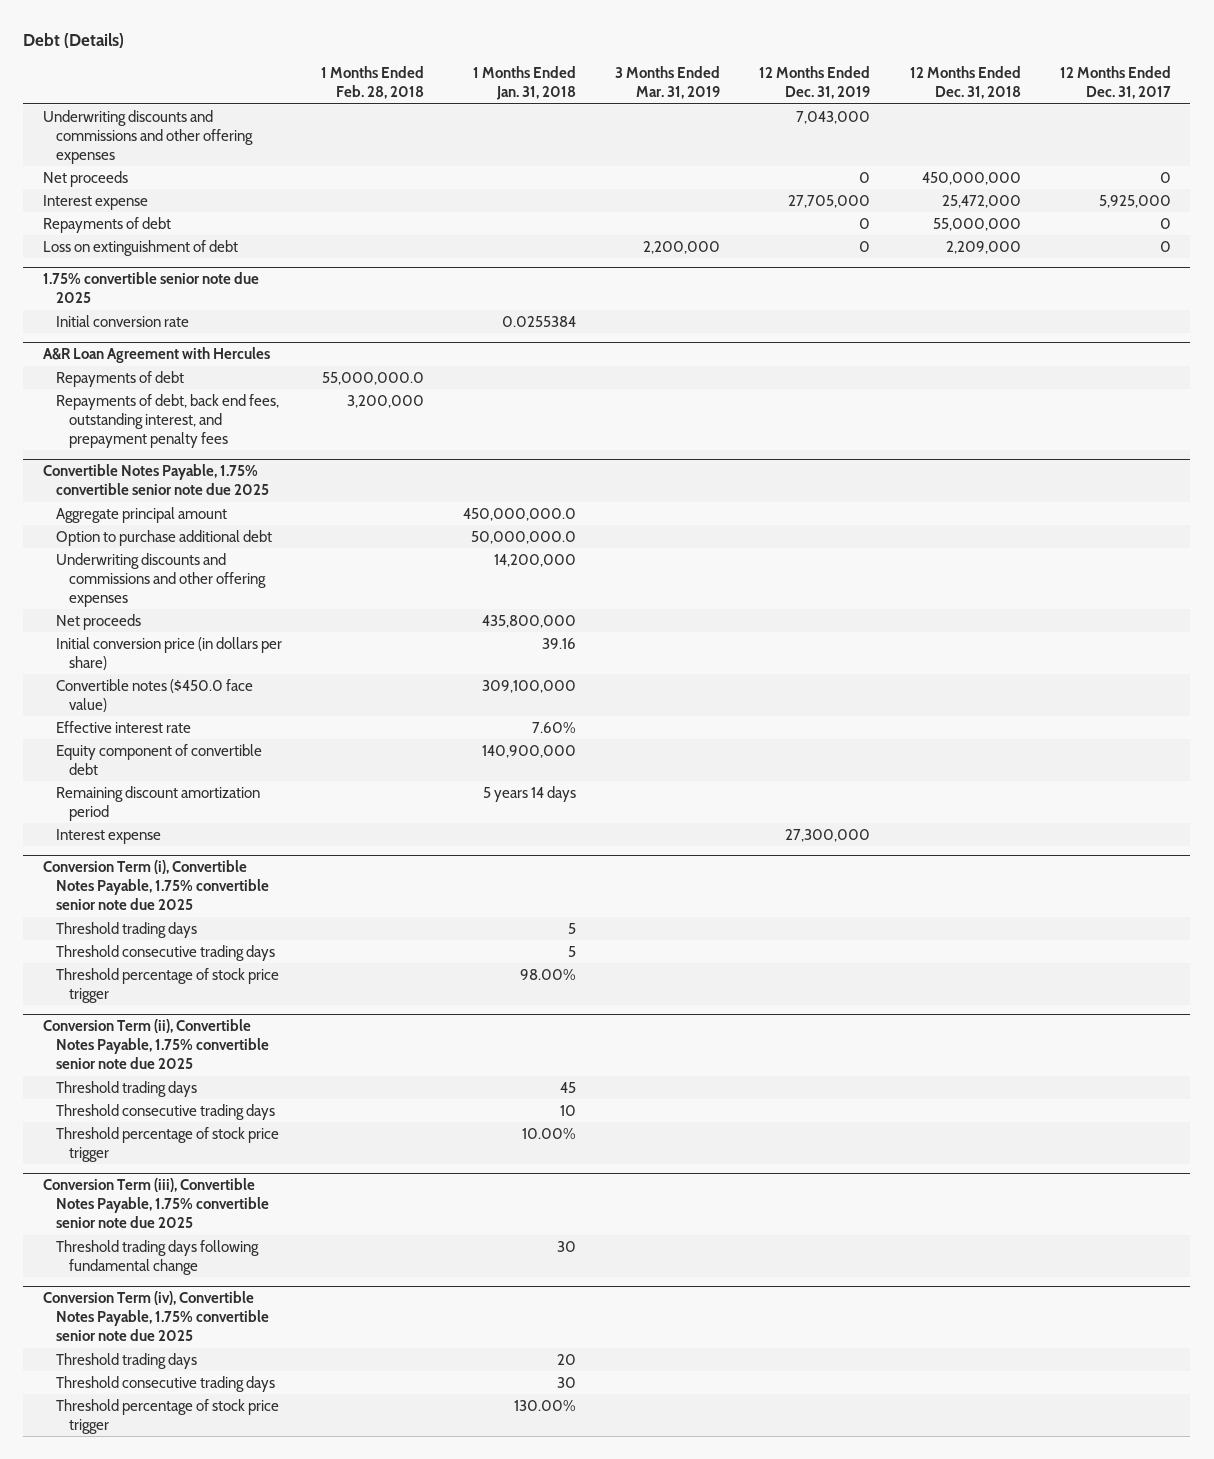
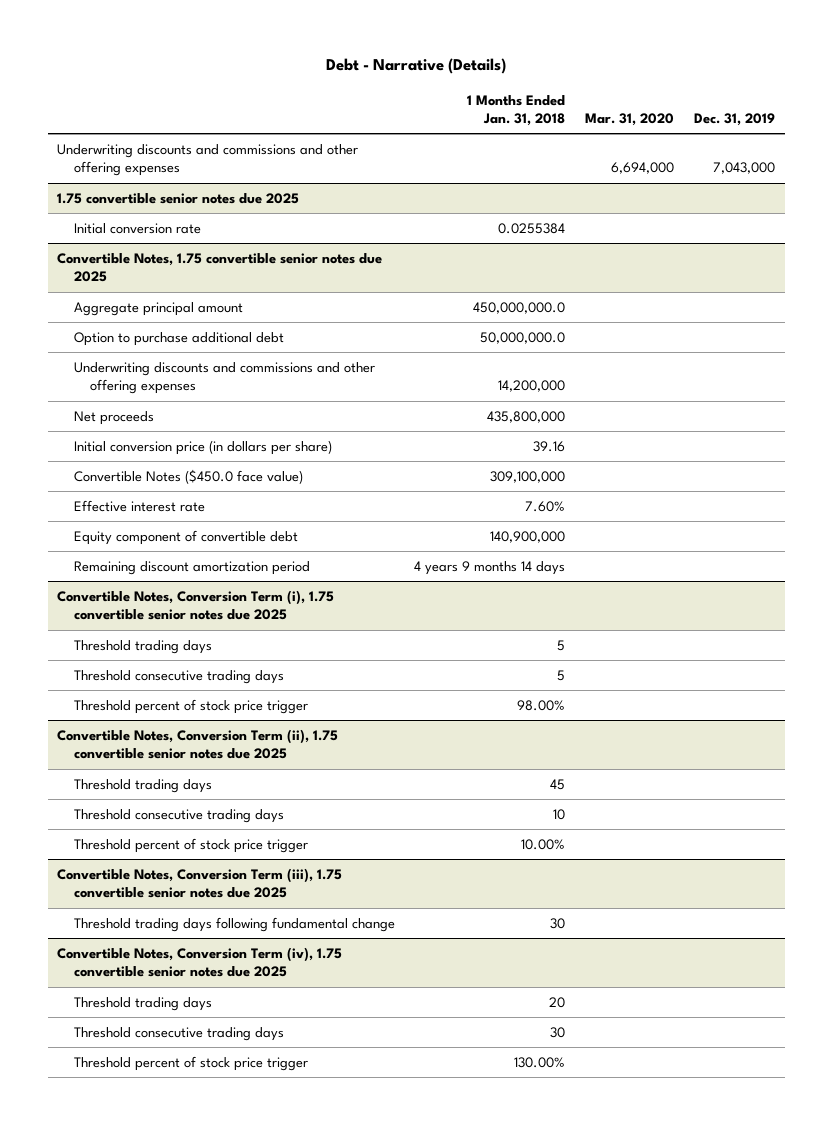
- Debt (Details)
+ Debt - Narrative (Details)
- | 1 Months Ended Feb. 28, 2018 | 1 Months Ended Jan. 31, 2018 | 3 Months Ended Mar. 31, 2019 | 12 Months Ended Dec. 31, 2019 | 12 Months Ended Dec. 31, 2018 | 12 Months Ended Dec. 31, 2017
+ | 1 Months Ended Jan. 31, 2018 | Mar. 31, 2020 | Dec. 31, 2019
- Net proceeds | | | | 0 | 450,000,000 | 0
- Interest expense | | | | 27,705,000 | 25,472,000 | 5,925,000
- Repayments of debt | | | | 0 | 55,000,000 | 0
- Loss on extinguishment of debt | | | 2,200,000 | 0 | 2,209,000 | 0
- 1.75% convertible senior note due 2025
+ 1.75 convertible senior notes due 2025
- A&R Loan Agreement with Hercules
- Repayments of debt | 55,000,000.0 | | | | |
- Repayments of debt, back end fees, outstanding interest, and prepayment penalty fees | 3,200,000 | | | | |
- Convertible Notes Payable, 1.75% convertible senior note due 2025
+ Convertible Notes, 1.75 convertible senior notes due 2025
- Convertible notes ($450.0 face value) | | 309,100,000 | | | |
+ Convertible Notes ($450.0 face value) | 309,100,000 | |
- Remaining discount amortization period | | 5 years 14 days | | | |
- Interest expense | | | | 27,300,000 | |
- Conversion Term (i), Convertible Notes Payable, 1.75% convertible senior note due 2025
+ Remaining discount amortization period | 4 years 9 months 14 days | |
+ Convertible Notes, Conversion Term (i), 1.75 convertible senior notes due 2025
- Threshold percentage of stock price trigger | | 98.00% | | | |
- Conversion Term (ii), Convertible Notes Payable, 1.75% convertible senior note due 2025
+ Threshold percent of stock price trigger | 98.00% | |
+ Convertible Notes, Conversion Term (ii), 1.75 convertible senior notes due 2025
- Threshold percentage of stock price trigger | | 10.00% | | | |
- Conversion Term (iii), Convertible Notes Payable, 1.75% convertible senior note due 2025
+ Threshold percent of stock price trigger | 10.00% | |
+ Convertible Notes, Conversion Term (iii), 1.75 convertible senior notes due 2025
- Conversion Term (iv), Convertible Notes Payable, 1.75% convertible senior note due 2025
+ Convertible Notes, Conversion Term (iv), 1.75 convertible senior notes due 2025
- Threshold percentage of stock price trigger | | 130.00% | | | |
+ Threshold percent of stock price trigger | 130.00% | |

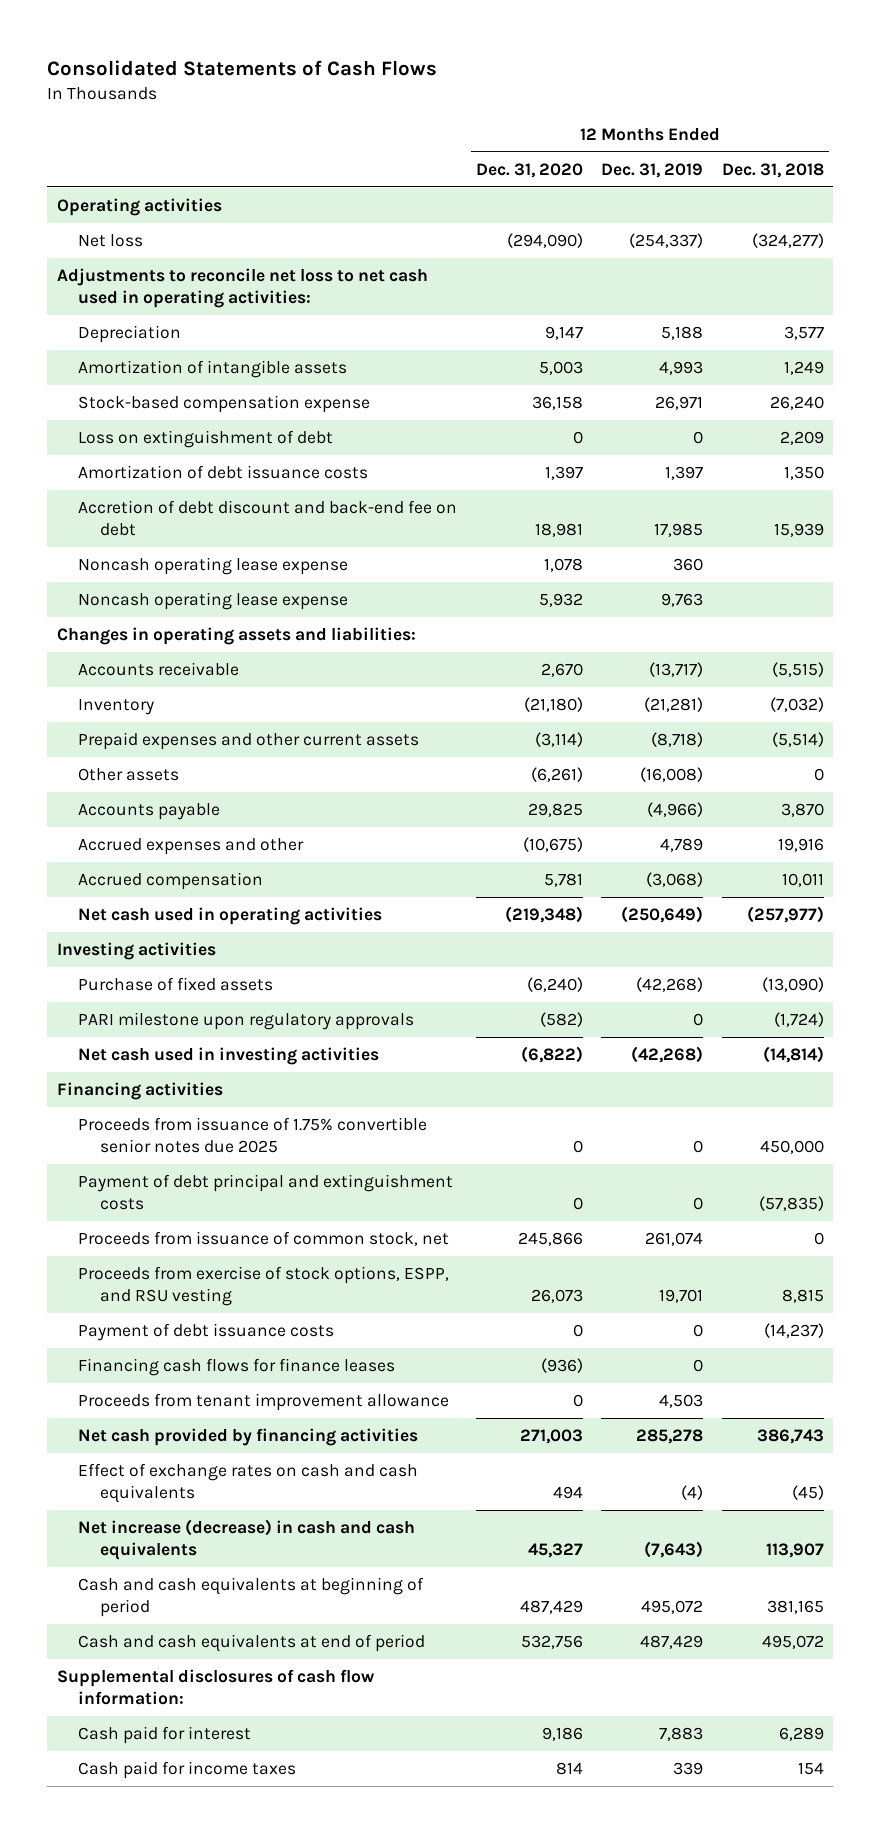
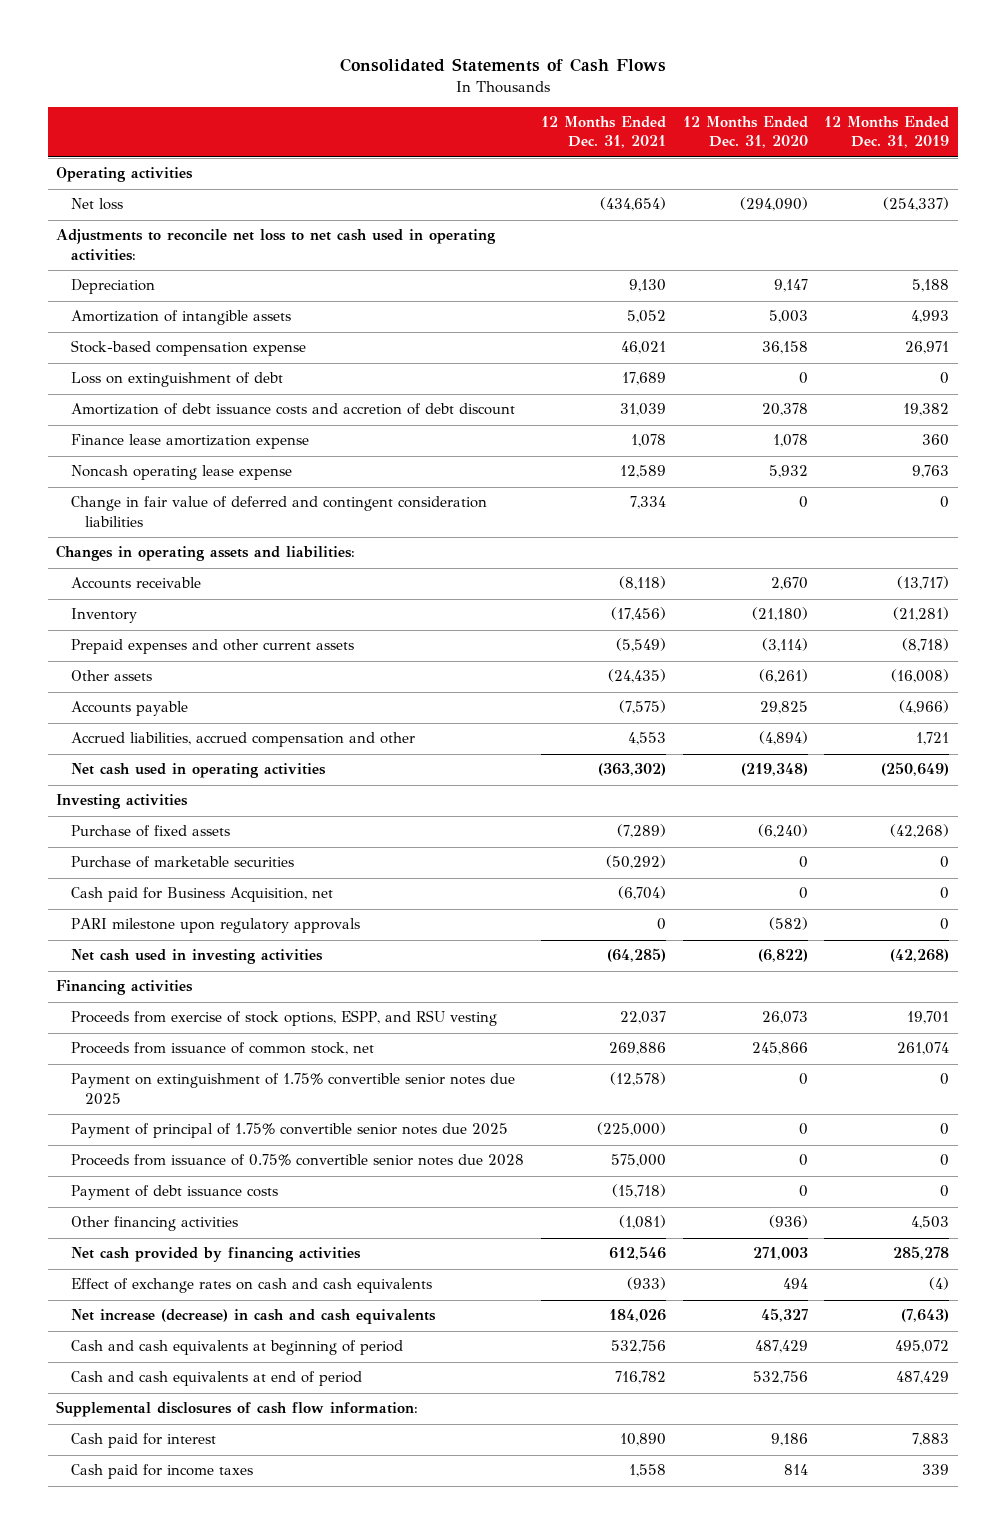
- | 12 Months Ended Dec. 31, 2020 | 12 Months Ended Dec. 31, 2019 | 12 Months Ended Dec. 31, 2018
+ | 12 Months Ended Dec. 31, 2021 | 12 Months Ended Dec. 31, 2020 | 12 Months Ended Dec. 31, 2019
- Amortization of debt issuance costs | 1,397 | 1,397 | 1,350
- Accretion of debt discount and back-end fee on debt | 18,981 | 17,985 | 15,939
- Noncash operating lease expense | 1,078 | 360 |
+ Amortization of debt issuance costs and accretion of debt discount | 31,039 | 20,378 | 19,382
+ Finance lease amortization expense | 1,078 | 1,078 | 360
+ Change in fair value of deferred and contingent consideration liabilities | 7,334 | 0 | 0
- Accrued expenses and other | (10,675) | 4,789 | 19,916
- Accrued compensation | 5,781 | (3,068) | 10,011
+ Accrued liabilities, accrued compensation and other | 4,553 | (4,894) | 1,721
+ Purchase of marketable securities | (50,292) | 0 | 0
+ Cash paid for Business Acquisition, net | (6,704) | 0 | 0
- Proceeds from issuance of 1.75% convertible senior notes due 2025 | 0 | 0 | 450,000
- Payment of debt principal and extinguishment costs | 0 | 0 | (57,835)
moved down: Proceeds from issuance of common stock, net | 269,886 | 245,866 | 261,074
+ Payment on extinguishment of 1.75% convertible senior notes due 2025 | (12,578) | 0 | 0
+ Payment of principal of 1.75% convertible senior notes due 2025 | (225,000) | 0 | 0
+ Proceeds from issuance of 0.75% convertible senior notes due 2028 | 575,000 | 0 | 0
- Financing cash flows for finance leases | (936) | 0 |
- Proceeds from tenant improvement allowance | 0 | 4,503 |
+ Other financing activities | (1,081) | (936) | 4,503

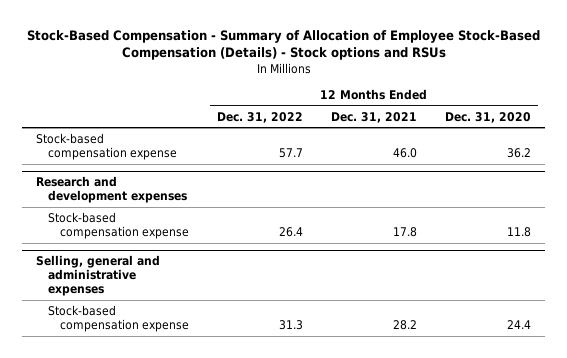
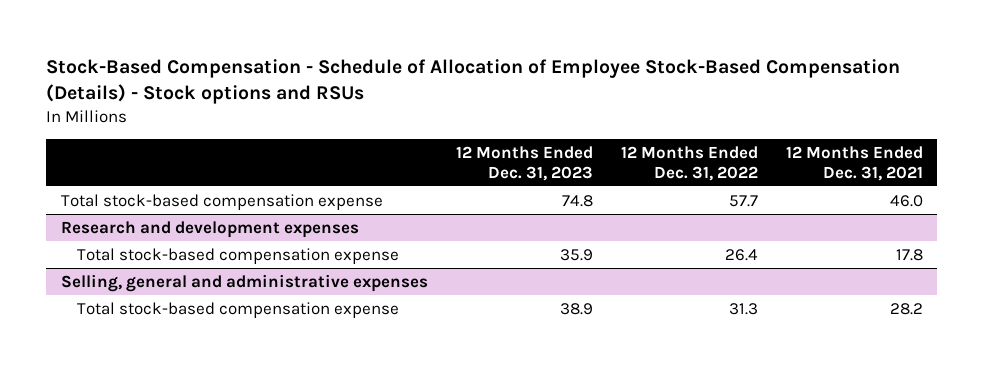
- Stock-Based Compensation - Summary of Allocation of Employee Stock-Based Compensation (Details) - Stock options and RSUs
+ Stock-Based Compensation - Schedule of Allocation of Employee Stock-Based Compensation (Details) - Stock options and RSUs
- | 12 Months Ended Dec. 31, 2022 | 12 Months Ended Dec. 31, 2021 | 12 Months Ended Dec. 31, 2020
+ | 12 Months Ended Dec. 31, 2023 | 12 Months Ended Dec. 31, 2022 | 12 Months Ended Dec. 31, 2021
- Stock-based compensation expense | 57.7 | 46.0 | 36.2
+ Total stock-based compensation expense | 74.8 | 57.7 | 46.0
@ Research and development expenses
- Stock-based compensation expense | 26.4 | 17.8 | 11.8
+ Total stock-based compensation expense | 35.9 | 26.4 | 17.8
@ Selling, general and administrative expenses
- Stock-based compensation expense | 31.3 | 28.2 | 24.4
+ Total stock-based compensation expense | 38.9 | 31.3 | 28.2

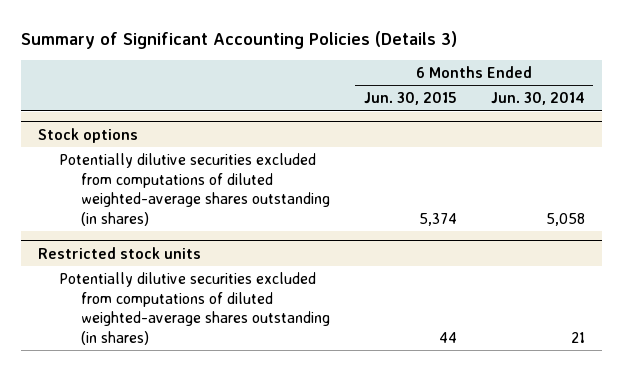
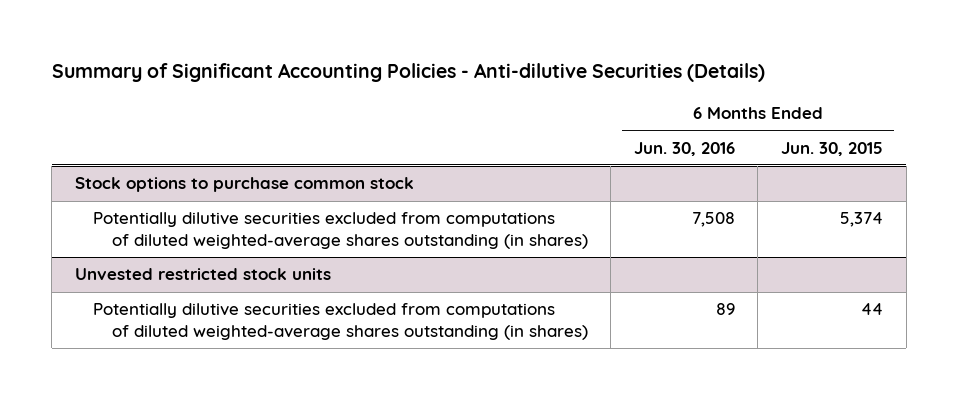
- Summary of Significant Accounting Policies (Details 3)
+ Summary of Significant Accounting Policies - Anti-dilutive Securities (Details)
- | 6 Months Ended Jun. 30, 2015 | 6 Months Ended Jun. 30, 2014
+ | 6 Months Ended Jun. 30, 2016 | 6 Months Ended Jun. 30, 2015
- Stock options
+ Stock options to purchase common stock
- Restricted stock units
+ Unvested restricted stock units

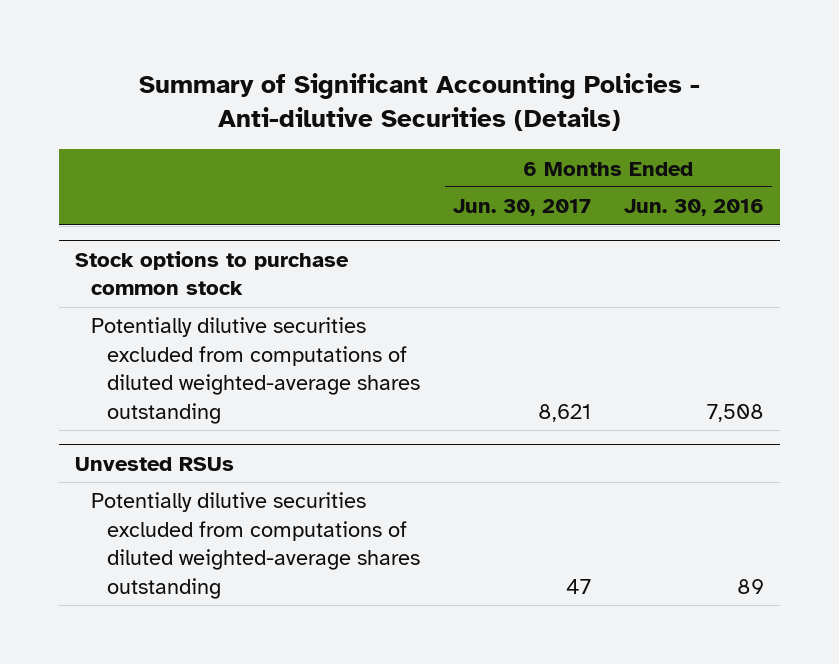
- | 6 Months Ended Jun. 30, 2016 | 6 Months Ended Jun. 30, 2015
+ | 6 Months Ended Jun. 30, 2017 | 6 Months Ended Jun. 30, 2016
@ Stock options to purchase common stock
- Potentially dilutive securities excluded from computations of diluted weighted-average shares outstanding (in shares) | 7,508 | 5,374
- Unvested restricted stock units
- Potentially dilutive securities excluded from computations of diluted weighted-average shares outstanding (in shares) | 89 | 44
@ Stock options to purchase common stock
+ Potentially dilutive securities excluded from computations of diluted weighted-average shares outstanding | 8,621 | 7,508
+ Unvested RSUs
+ Potentially dilutive securities excluded from computations of diluted weighted-average shares outstanding | 47 | 89

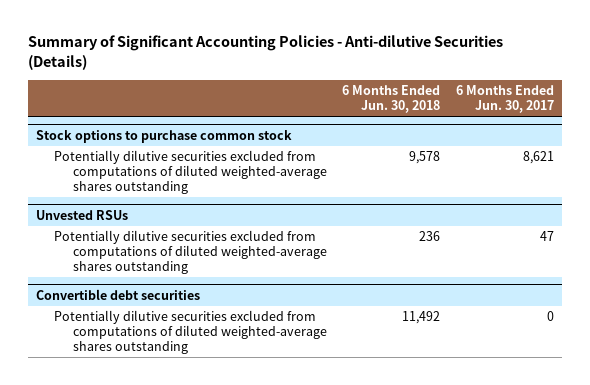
- | 6 Months Ended Jun. 30, 2017 | 6 Months Ended Jun. 30, 2016
+ | 6 Months Ended Jun. 30, 2018 | 6 Months Ended Jun. 30, 2017
+ Convertible debt securities
+ Potentially dilutive securities excluded from computations of diluted weighted-average shares outstanding | 11,492 | 0

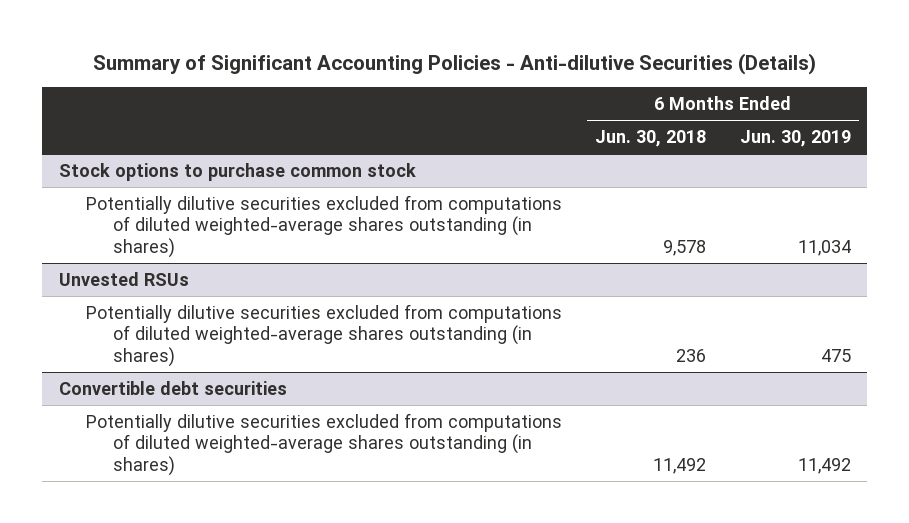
- | 6 Months Ended Jun. 30, 2018 | 6 Months Ended Jun. 30, 2017
+ | 6 Months Ended Jun. 30, 2018 | 6 Months Ended Jun. 30, 2019
@ Stock options to purchase common stock
- Potentially dilutive securities excluded from computations of diluted weighted-average shares outstanding | 9,578 | 8,621
+ Potentially dilutive securities excluded from computations of diluted weighted-average shares outstanding (in shares) | 9,578 | 11,034
@ Unvested RSUs
- Potentially dilutive securities excluded from computations of diluted weighted-average shares outstanding | 236 | 47
+ Potentially dilutive securities excluded from computations of diluted weighted-average shares outstanding (in shares) | 236 | 475
@ Convertible debt securities
- Potentially dilutive securities excluded from computations of diluted weighted-average shares outstanding | 11,492 | 0
+ Potentially dilutive securities excluded from computations of diluted weighted-average shares outstanding (in shares) | 11,492 | 11,492

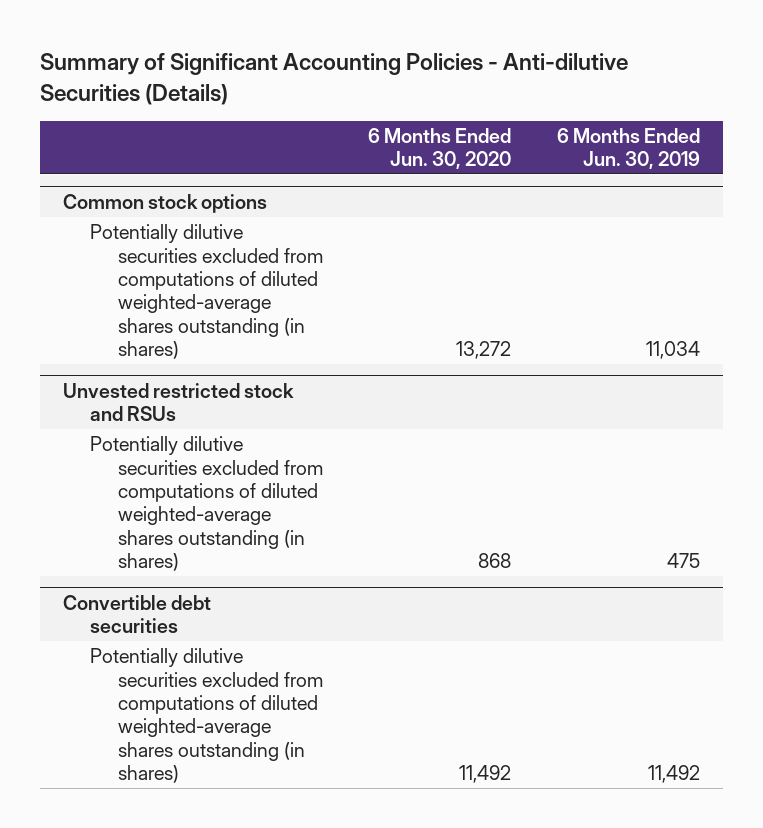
- | 6 Months Ended Jun. 30, 2018 | 6 Months Ended Jun. 30, 2019
+ | 6 Months Ended Jun. 30, 2020 | 6 Months Ended Jun. 30, 2019
- Stock options to purchase common stock
+ Common stock options
- Unvested RSUs
+ Unvested restricted stock and RSUs

